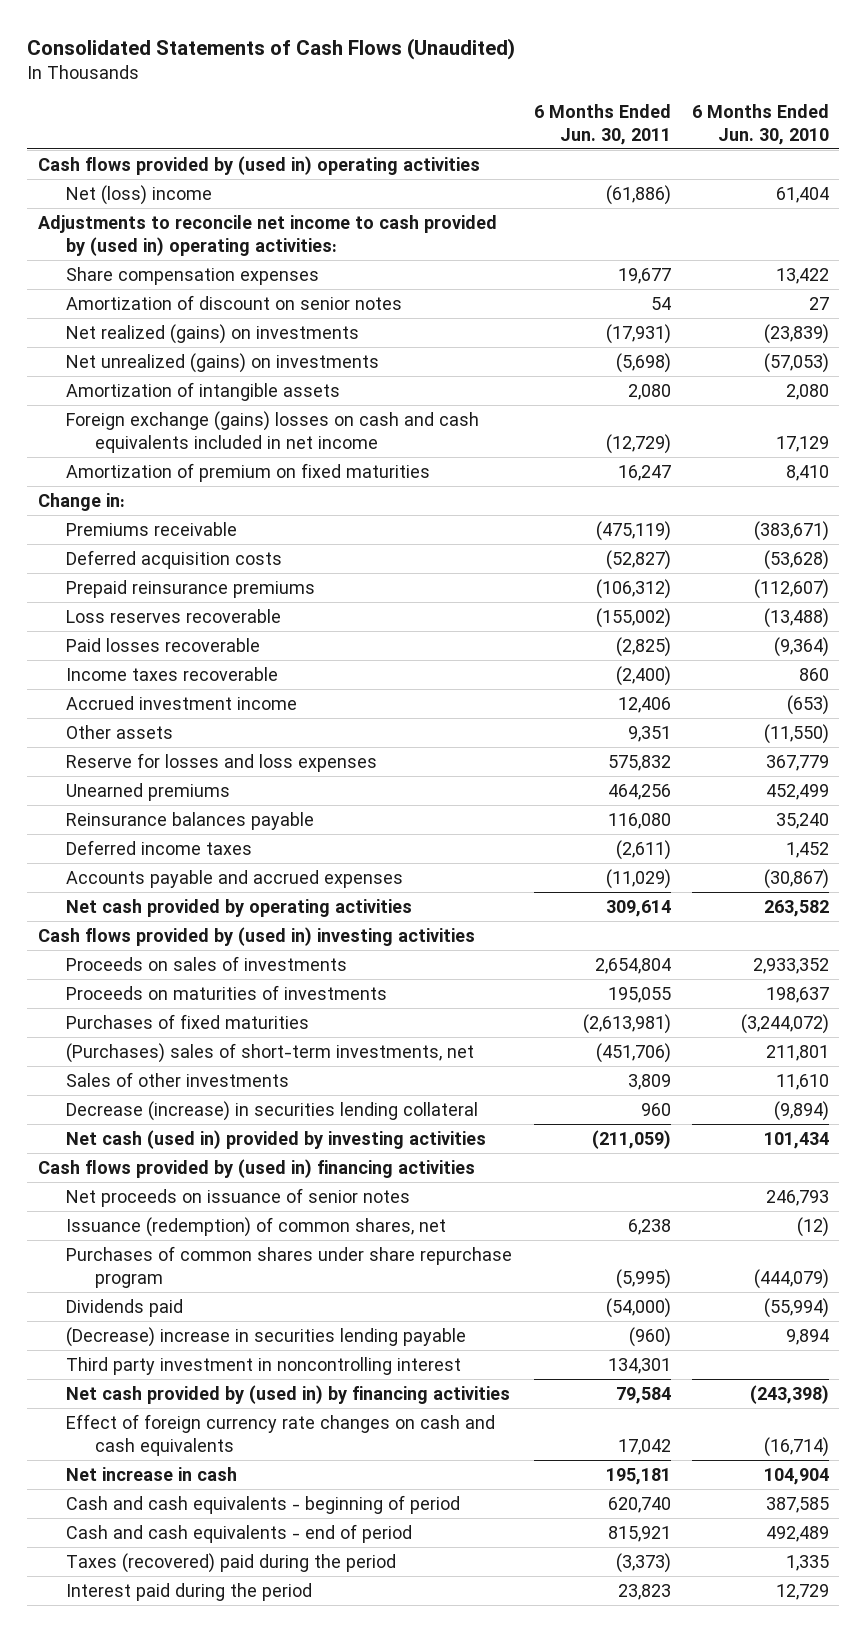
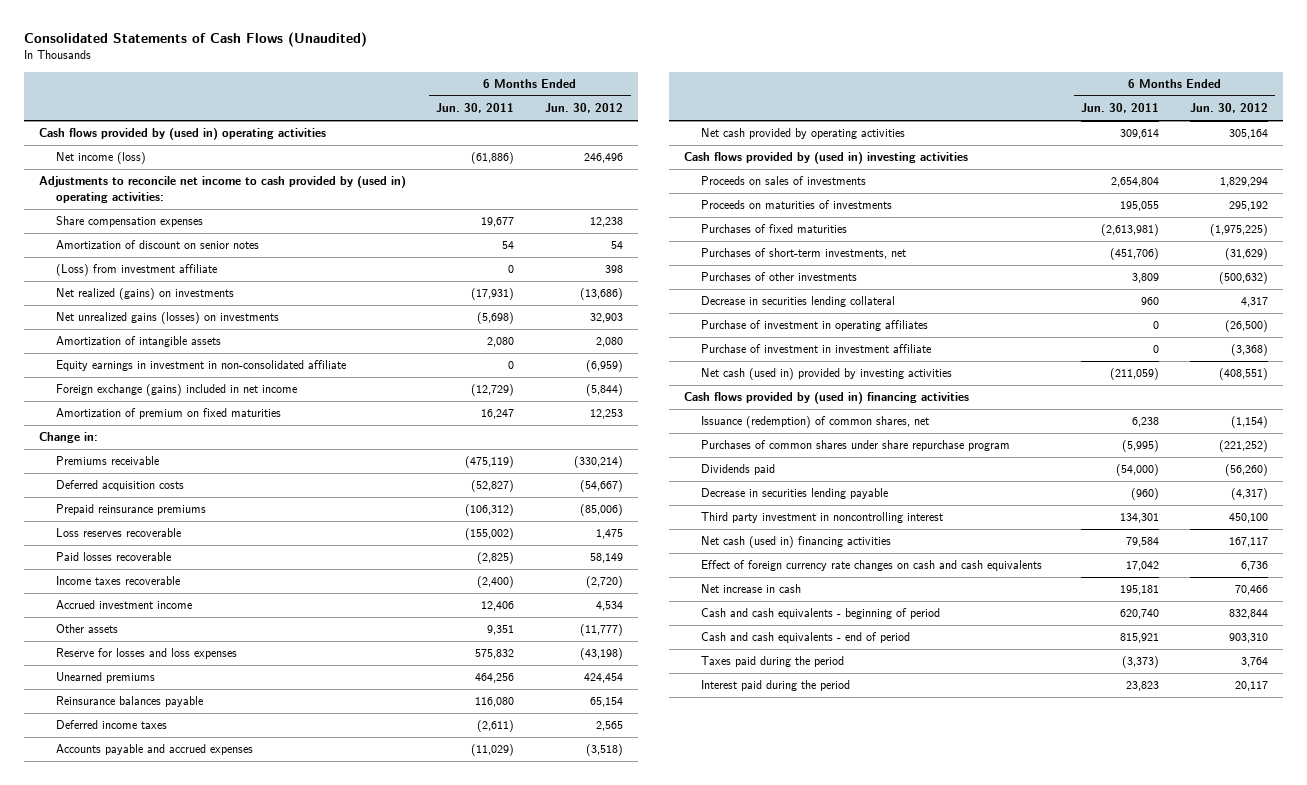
- | 6 Months Ended Jun. 30, 2011 | 6 Months Ended Jun. 30, 2010
+ | 6 Months Ended Jun. 30, 2011 | 6 Months Ended Jun. 30, 2012
- Net (loss) income | (61,886) | 61,404
+ Net income (loss) | (61,886) | 246,496
+ (Loss) from investment affiliate | 0 | 398
- Net unrealized (gains) on investments | (5,698) | (57,053)
+ Net unrealized gains (losses) on investments | (5,698) | 32,903
- Foreign exchange (gains) losses on cash and cash equivalents included in net income | (12,729) | 17,129
+ Equity earnings in investment in non-consolidated affiliate | 0 | (6,959)
+ Foreign exchange (gains) included in net income | (12,729) | (5,844)
- (Purchases) sales of short-term investments, net | (451,706) | 211,801
- Sales of other investments | 3,809 | 11,610
- Decrease (increase) in securities lending collateral | 960 | (9,894)
+ Purchases of short-term investments, net | (451,706) | (31,629)
+ Purchases of other investments | 3,809 | (500,632)
+ Decrease in securities lending collateral | 960 | 4,317
+ Purchase of investment in operating affiliates | 0 | (26,500)
+ Purchase of investment in investment affiliate | 0 | (3,368)
- Net proceeds on issuance of senior notes | | 246,793
- (Decrease) increase in securities lending payable | (960) | 9,894
+ Decrease in securities lending payable | (960) | (4,317)
- Net cash provided by (used in) by financing activities | 79,584 | (243,398)
+ Net cash (used in) financing activities | 79,584 | 167,117
- Taxes (recovered) paid during the period | (3,373) | 1,335
+ Taxes paid during the period | (3,373) | 3,764

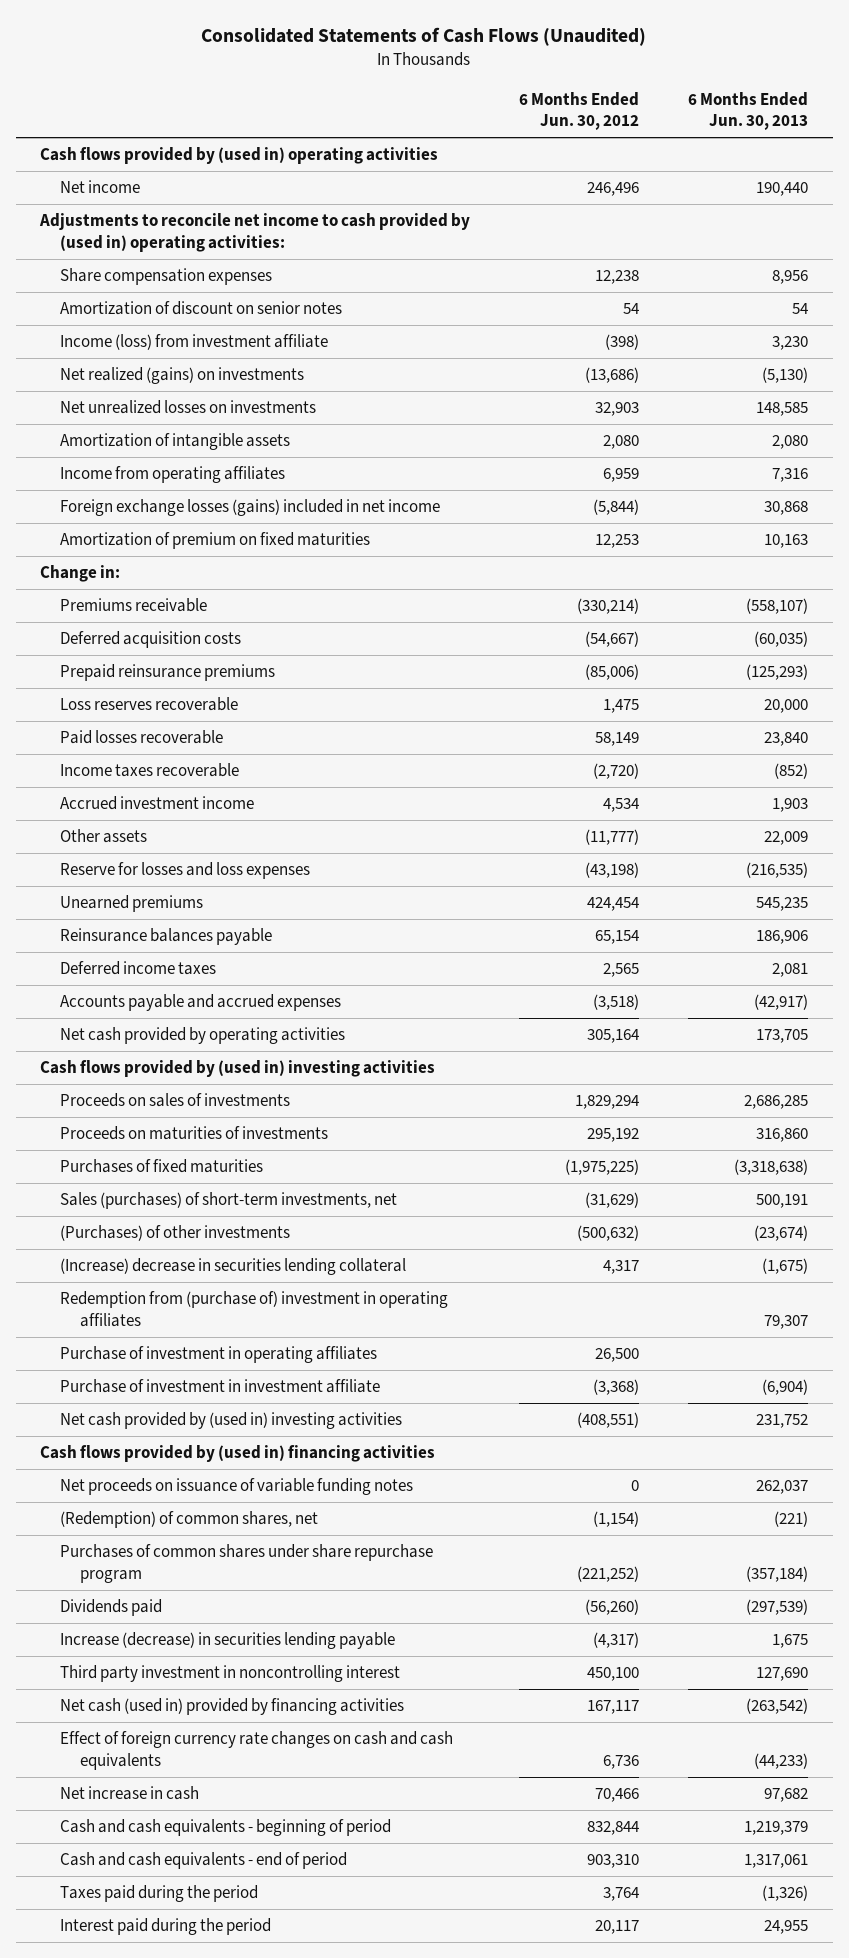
- | 6 Months Ended Jun. 30, 2011 | 6 Months Ended Jun. 30, 2012
+ | 6 Months Ended Jun. 30, 2012 | 6 Months Ended Jun. 30, 2013
- Net income (loss) | (61,886) | 246,496
+ Net income | 246,496 | 190,440
- (Loss) from investment affiliate | 0 | 398
+ Income (loss) from investment affiliate | (398) | 3,230
- Net unrealized gains (losses) on investments | (5,698) | 32,903
+ Net unrealized losses on investments | 32,903 | 148,585
- Equity earnings in investment in non-consolidated affiliate | 0 | (6,959)
- Foreign exchange (gains) included in net income | (12,729) | (5,844)
+ Income from operating affiliates | 6,959 | 7,316
+ Foreign exchange losses (gains) included in net income | (5,844) | 30,868
- Purchases of short-term investments, net | (451,706) | (31,629)
- Purchases of other investments | 3,809 | (500,632)
- Decrease in securities lending collateral | 960 | 4,317
- Purchase of investment in operating affiliates | 0 | (26,500)
+ Sales (purchases) of short-term investments, net | (31,629) | 500,191
+ (Purchases) of other investments | (500,632) | (23,674)
+ (Increase) decrease in securities lending collateral | 4,317 | (1,675)
+ Redemption from (purchase of) investment in operating affiliates | | 79,307
+ Purchase of investment in operating affiliates | 26,500 |
- Net cash (used in) provided by investing activities | (211,059) | (408,551)
+ Net cash provided by (used in) investing activities | (408,551) | 231,752
- Issuance (redemption) of common shares, net | 6,238 | (1,154)
+ Net proceeds on issuance of variable funding notes | 0 | 262,037
+ (Redemption) of common shares, net | (1,154) | (221)
- Decrease in securities lending payable | (960) | (4,317)
+ Increase (decrease) in securities lending payable | (4,317) | 1,675
- Net cash (used in) financing activities | 79,584 | 167,117
+ Net cash (used in) provided by financing activities | 167,117 | (263,542)

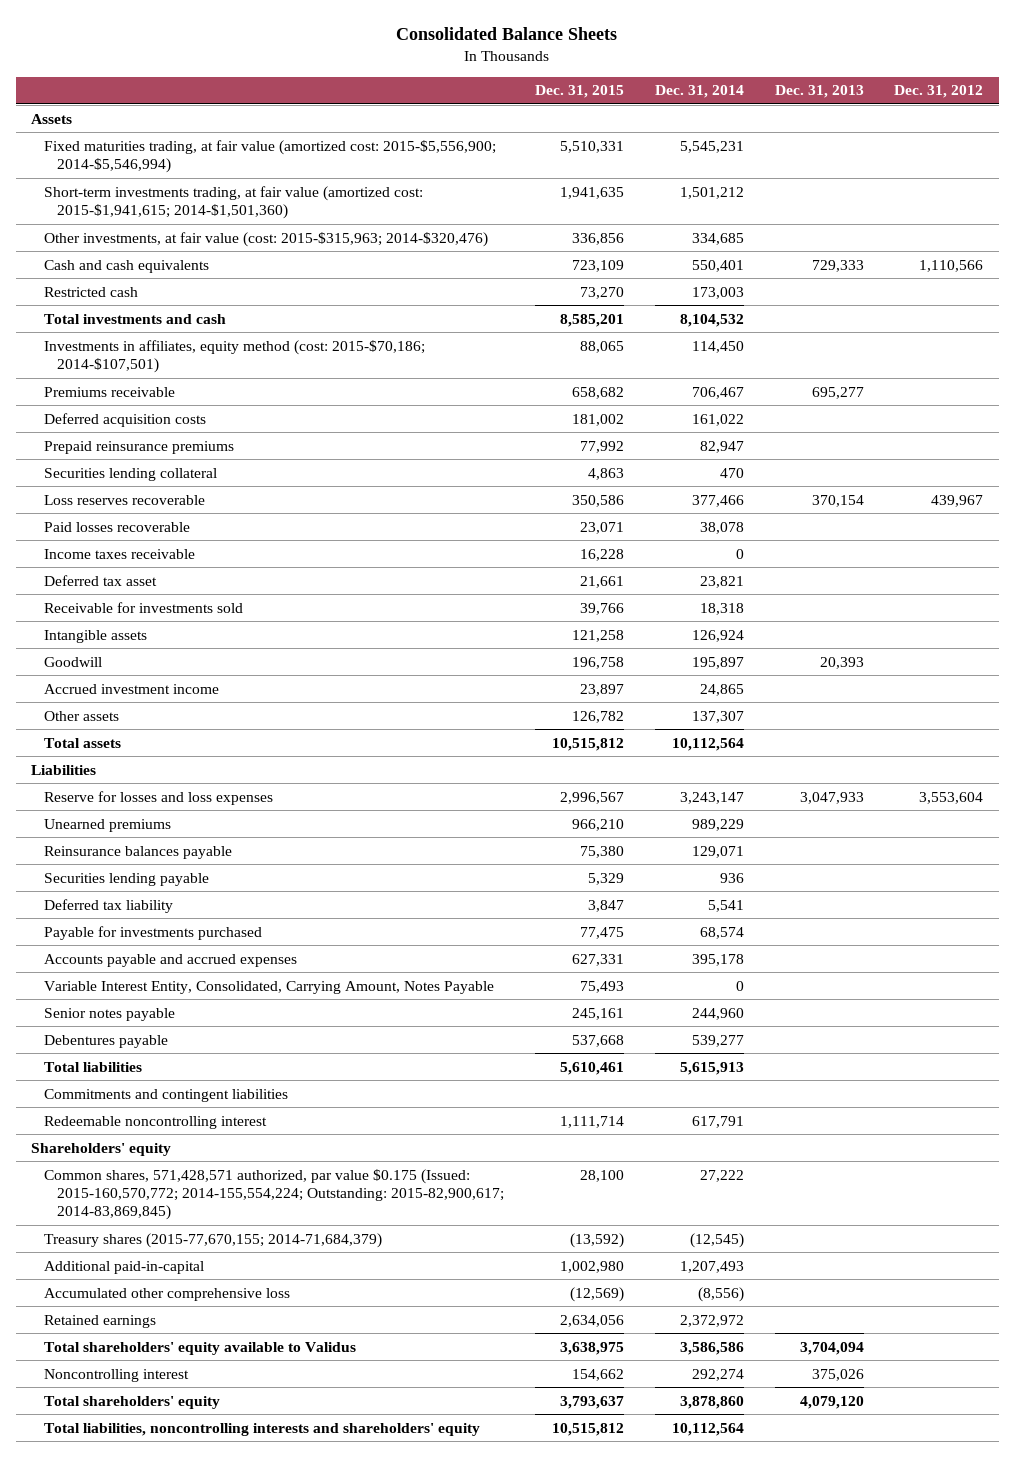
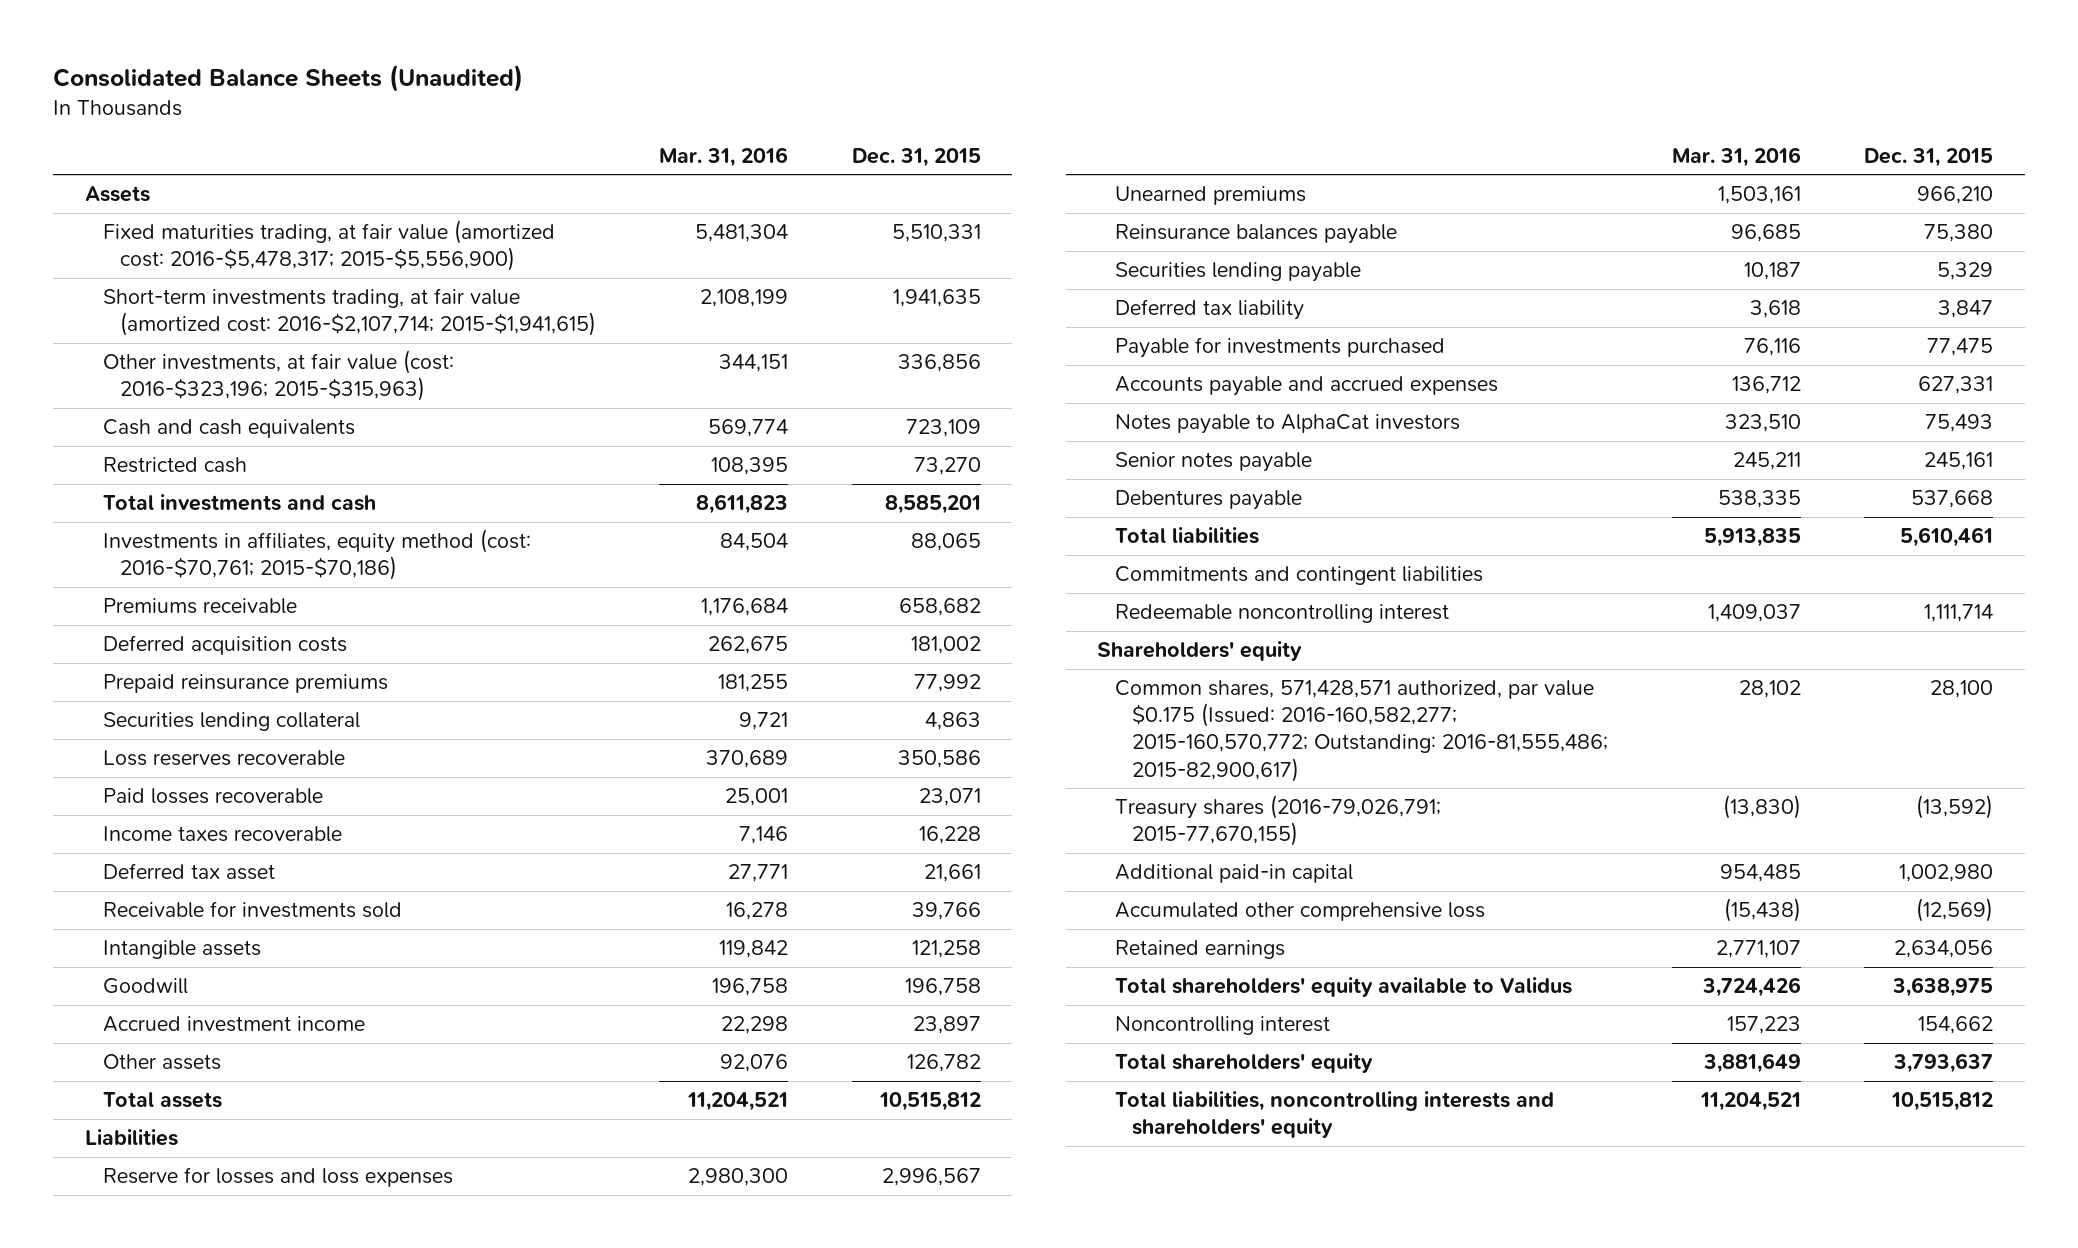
- Consolidated Balance Sheets
+ Consolidated Balance Sheets (Unaudited)
- | Dec. 31, 2015 | Dec. 31, 2014 | Dec. 31, 2013 | Dec. 31, 2012
+ | Mar. 31, 2016 | Dec. 31, 2015
- Fixed maturities trading, at fair value (amortized cost: 2015-$5,556,900; 2014-$5,546,994) | 5,510,331 | 5,545,231 | |
- Short-term investments trading, at fair value (amortized cost: 2015-$1,941,615; 2014-$1,501,360) | 1,941,635 | 1,501,212 | |
- Other investments, at fair value (cost: 2015-$315,963; 2014-$320,476) | 336,856 | 334,685 | |
+ Fixed maturities trading, at fair value (amortized cost: 2016-$5,478,317; 2015-$5,556,900) | 5,481,304 | 5,510,331
+ Short-term investments trading, at fair value (amortized cost: 2016-$2,107,714; 2015-$1,941,615) | 2,108,199 | 1,941,635
+ Other investments, at fair value (cost: 2016-$323,196; 2015-$315,963) | 344,151 | 336,856
- Investments in affiliates, equity method (cost: 2015-$70,186; 2014-$107,501) | 88,065 | 114,450 | |
+ Investments in affiliates, equity method (cost: 2016-$70,761; 2015-$70,186) | 84,504 | 88,065
- Income taxes receivable | 16,228 | 0 | |
+ Income taxes recoverable | 7,146 | 16,228
- Variable Interest Entity, Consolidated, Carrying Amount, Notes Payable | 75,493 | 0 | |
+ Notes payable to AlphaCat investors | 323,510 | 75,493
- Common shares, 571,428,571 authorized, par value $0.175 (Issued: 2015-160,570,772; 2014-155,554,224; Outstanding: 2015-82,900,617; 2014-83,869,845) | 28,100 | 27,222 | |
- Treasury shares (2015-77,670,155; 2014-71,684,379) | (13,592) | (12,545) | |
- Additional paid-in-capital | 1,002,980 | 1,207,493 | |
+ Common shares, 571,428,571 authorized, par value $0.175 (Issued: 2016-160,582,277; 2015-160,570,772; Outstanding: 2016-81,555,486; 2015-82,900,617) | 28,102 | 28,100
+ Treasury shares (2016-79,026,791; 2015-77,670,155) | (13,830) | (13,592)
+ Additional paid-in capital | 954,485 | 1,002,980

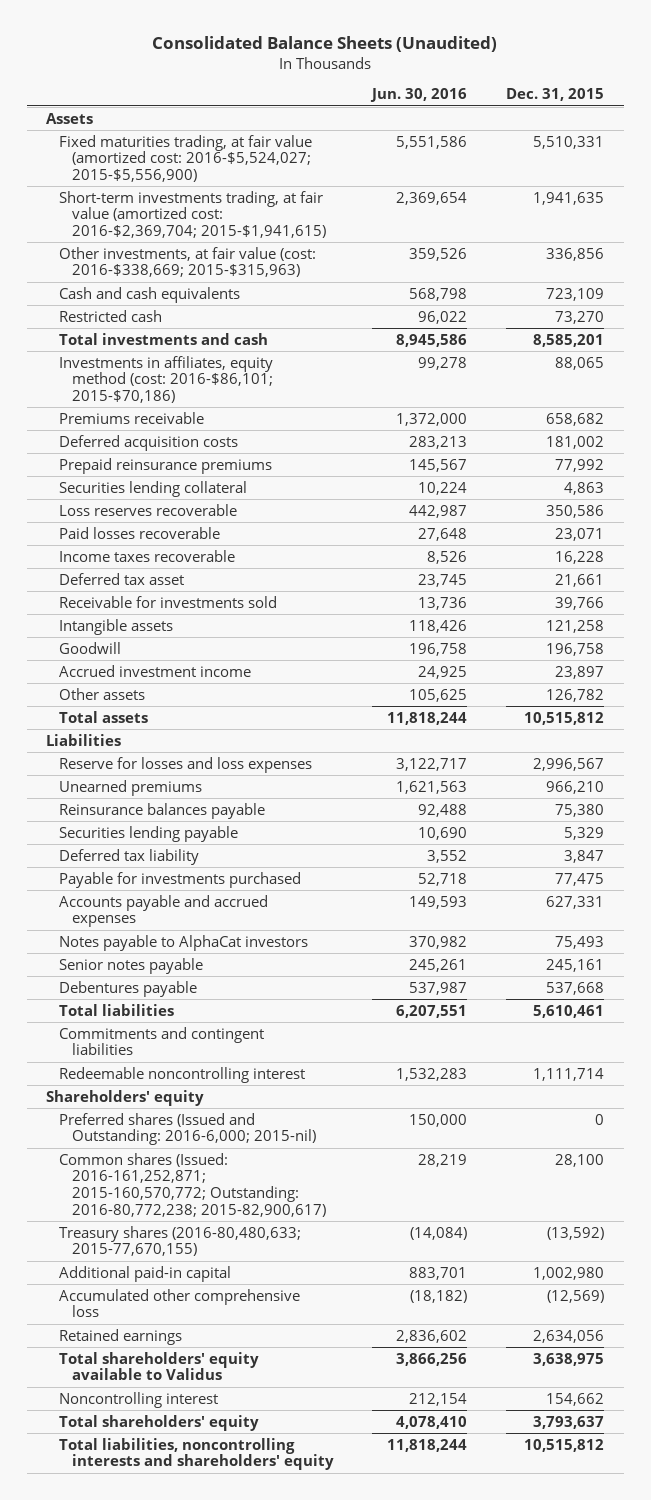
- | Mar. 31, 2016 | Dec. 31, 2015
+ | Jun. 30, 2016 | Dec. 31, 2015
- Fixed maturities trading, at fair value (amortized cost: 2016-$5,478,317; 2015-$5,556,900) | 5,481,304 | 5,510,331
- Short-term investments trading, at fair value (amortized cost: 2016-$2,107,714; 2015-$1,941,615) | 2,108,199 | 1,941,635
- Other investments, at fair value (cost: 2016-$323,196; 2015-$315,963) | 344,151 | 336,856
+ Fixed maturities trading, at fair value (amortized cost: 2016-$5,524,027; 2015-$5,556,900) | 5,551,586 | 5,510,331
+ Short-term investments trading, at fair value (amortized cost: 2016-$2,369,704; 2015-$1,941,615) | 2,369,654 | 1,941,635
+ Other investments, at fair value (cost: 2016-$338,669; 2015-$315,963) | 359,526 | 336,856
- Investments in affiliates, equity method (cost: 2016-$70,761; 2015-$70,186) | 84,504 | 88,065
+ Investments in affiliates, equity method (cost: 2016-$86,101; 2015-$70,186) | 99,278 | 88,065
- Common shares, 571,428,571 authorized, par value $0.175 (Issued: 2016-160,582,277; 2015-160,570,772; Outstanding: 2016-81,555,486; 2015-82,900,617) | 28,102 | 28,100
- Treasury shares (2016-79,026,791; 2015-77,670,155) | (13,830) | (13,592)
+ Preferred shares (Issued and Outstanding: 2016-6,000; 2015-nil) | 150,000 | 0
+ Common shares (Issued: 2016-161,252,871; 2015-160,570,772; Outstanding: 2016-80,772,238; 2015-82,900,617) | 28,219 | 28,100
+ Treasury shares (2016-80,480,633; 2015-77,670,155) | (14,084) | (13,592)

